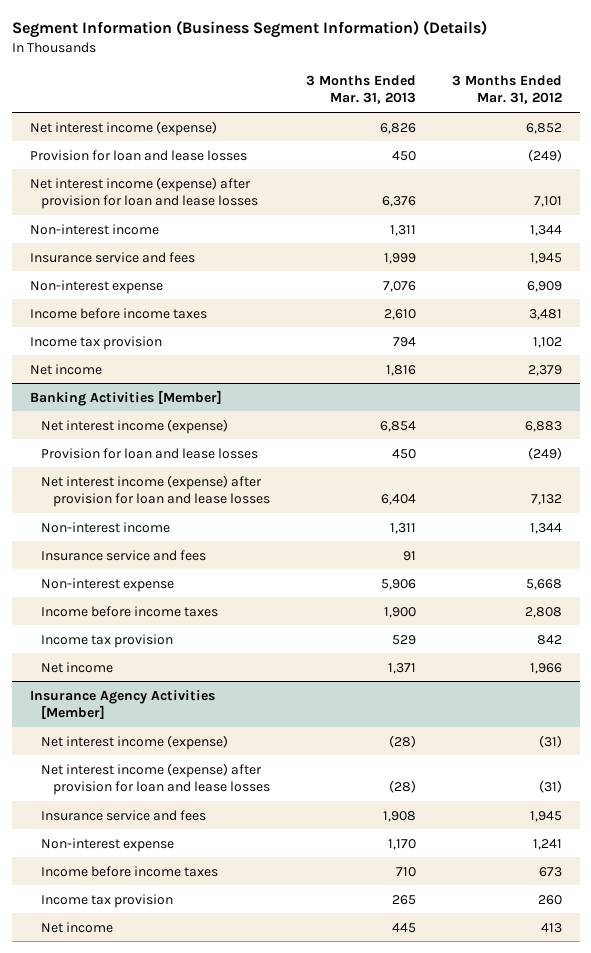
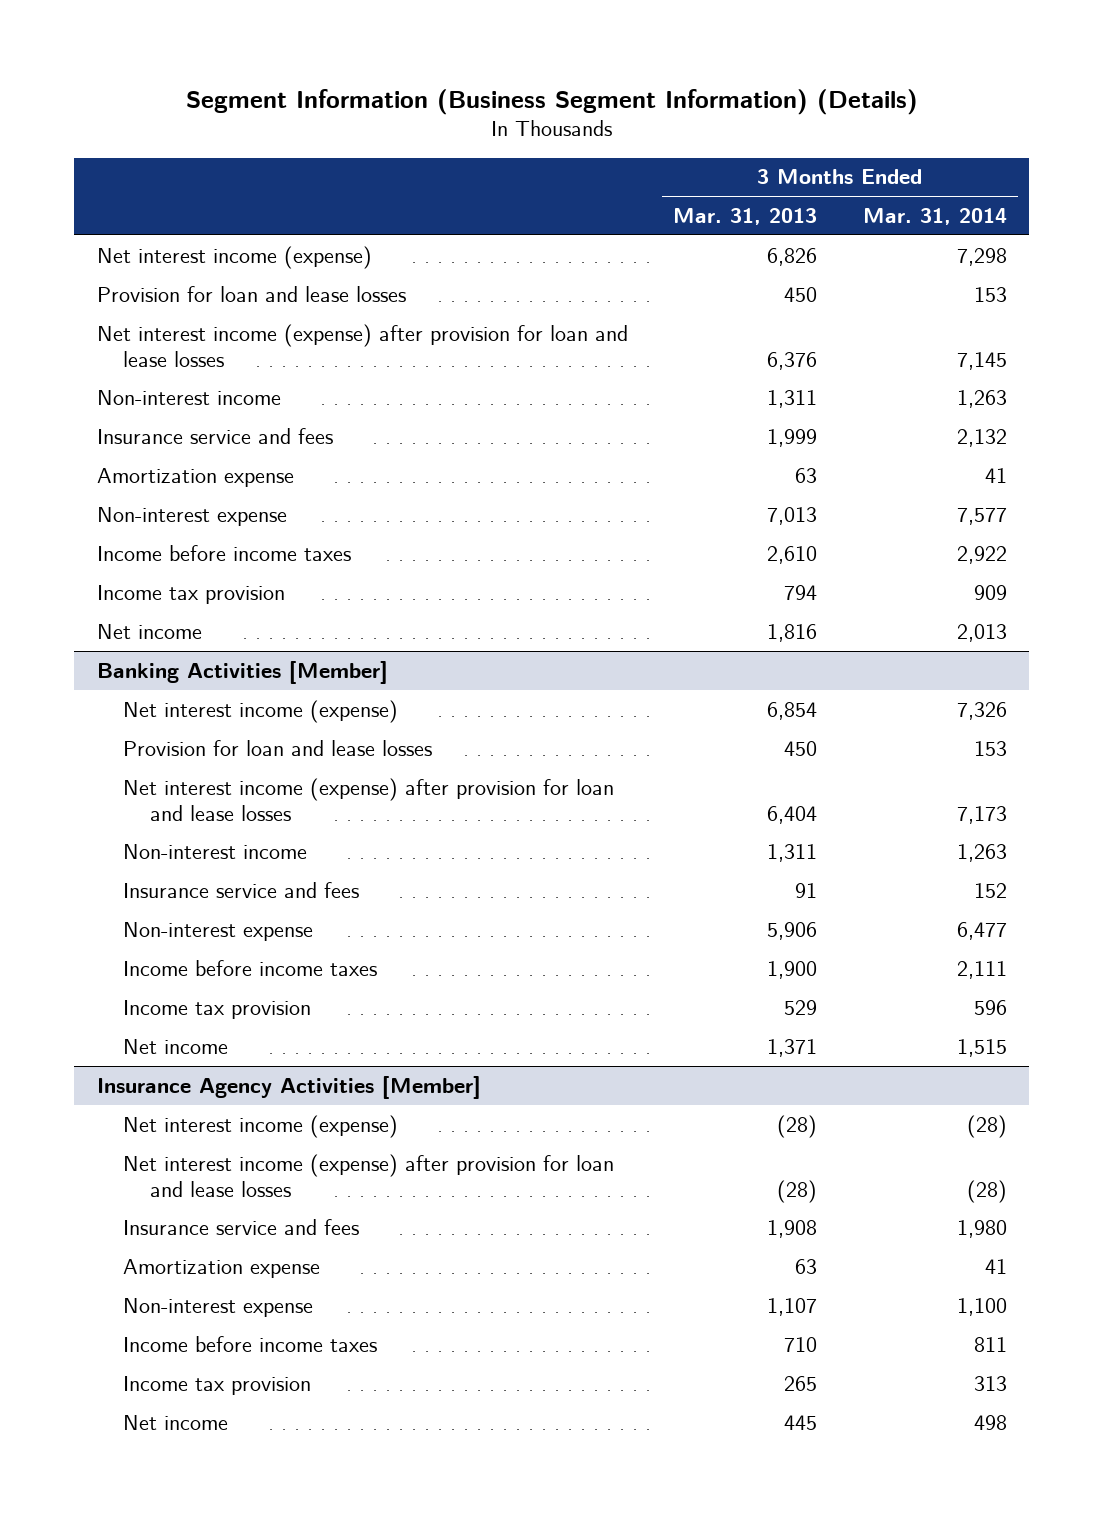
- | 3 Months Ended Mar. 31, 2013 | 3 Months Ended Mar. 31, 2012
+ | 3 Months Ended Mar. 31, 2013 | 3 Months Ended Mar. 31, 2014
- Non-interest expense | 7,076 | 6,909
+ Amortization expense | 63 | 41
+ Non-interest expense | 7,013 | 7,577
@ Insurance Agency Activities [Member]
- Non-interest expense | 1,170 | 1,241
+ Amortization expense | 63 | 41
+ Non-interest expense | 1,107 | 1,100

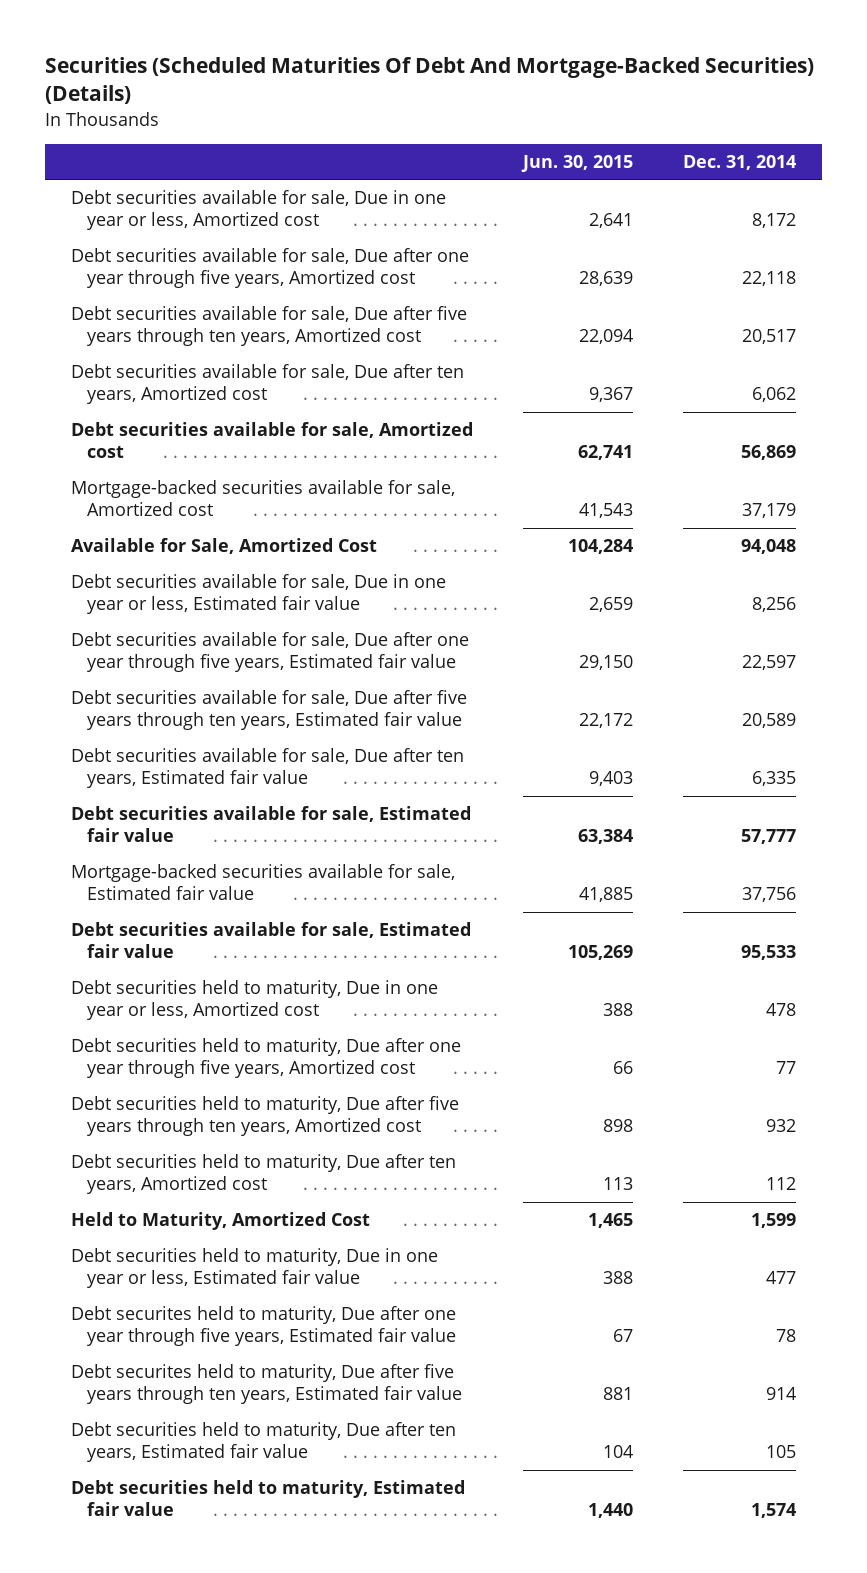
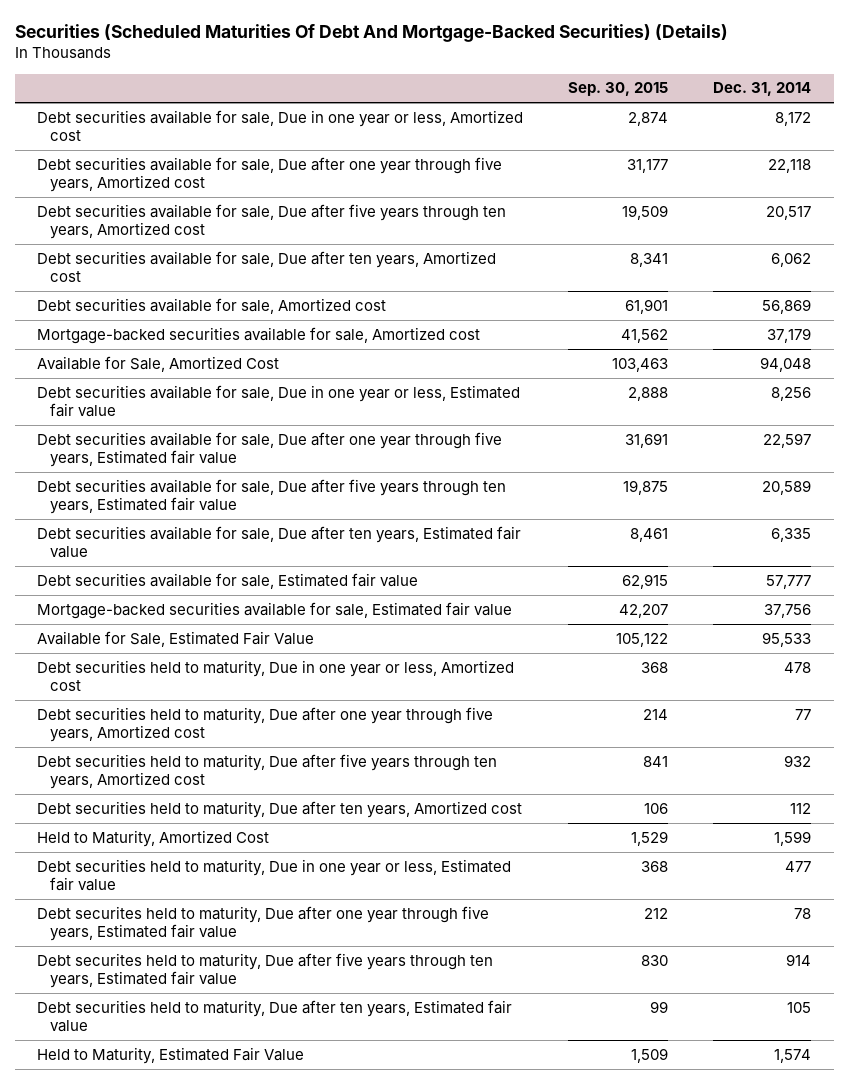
- | Jun. 30, 2015 | Dec. 31, 2014
+ | Sep. 30, 2015 | Dec. 31, 2014
- Debt securities available for sale, Estimated fair value | 105,269 | 95,533
+ Available for Sale, Estimated Fair Value | 105,122 | 95,533
- Debt securities held to maturity, Estimated fair value | 1,440 | 1,574
+ Held to Maturity, Estimated Fair Value | 1,509 | 1,574

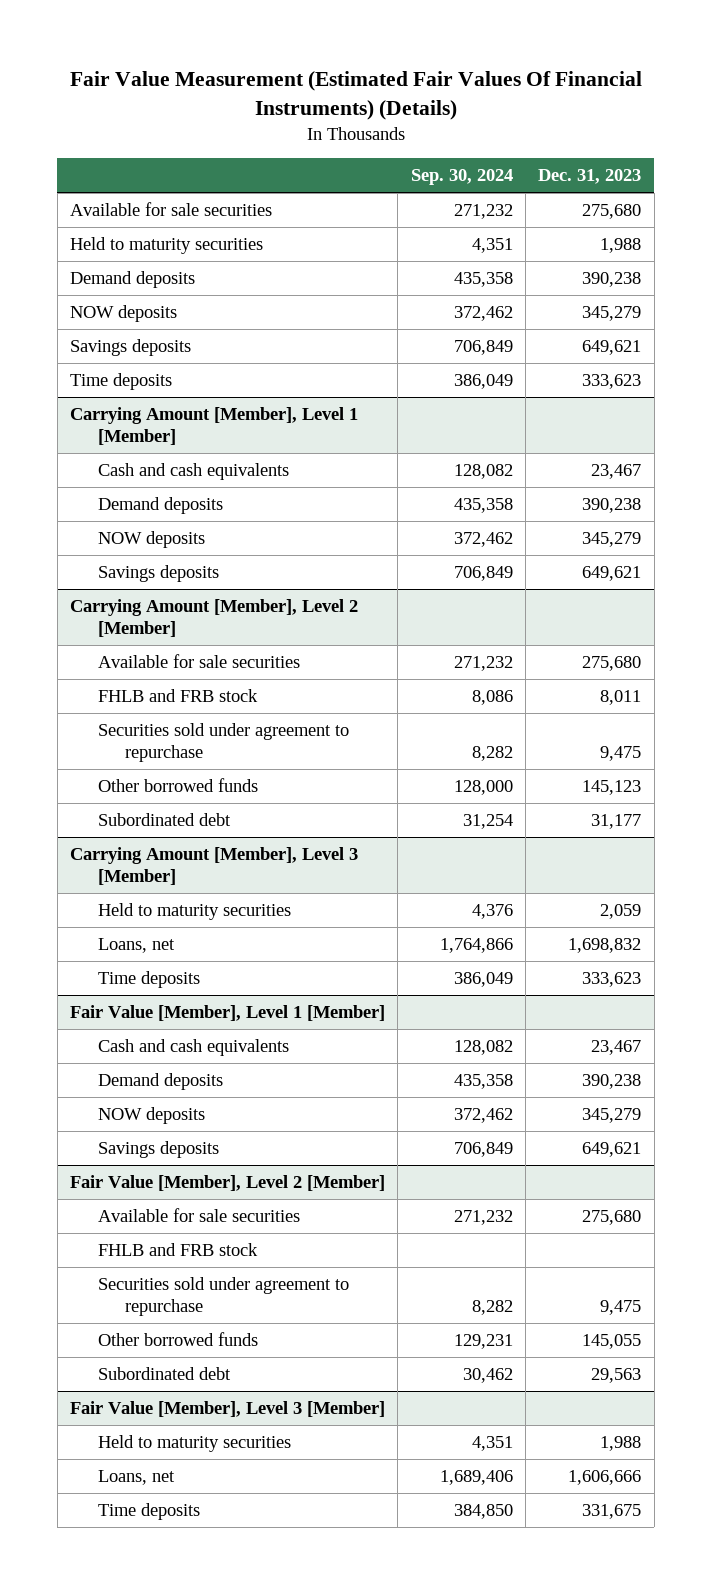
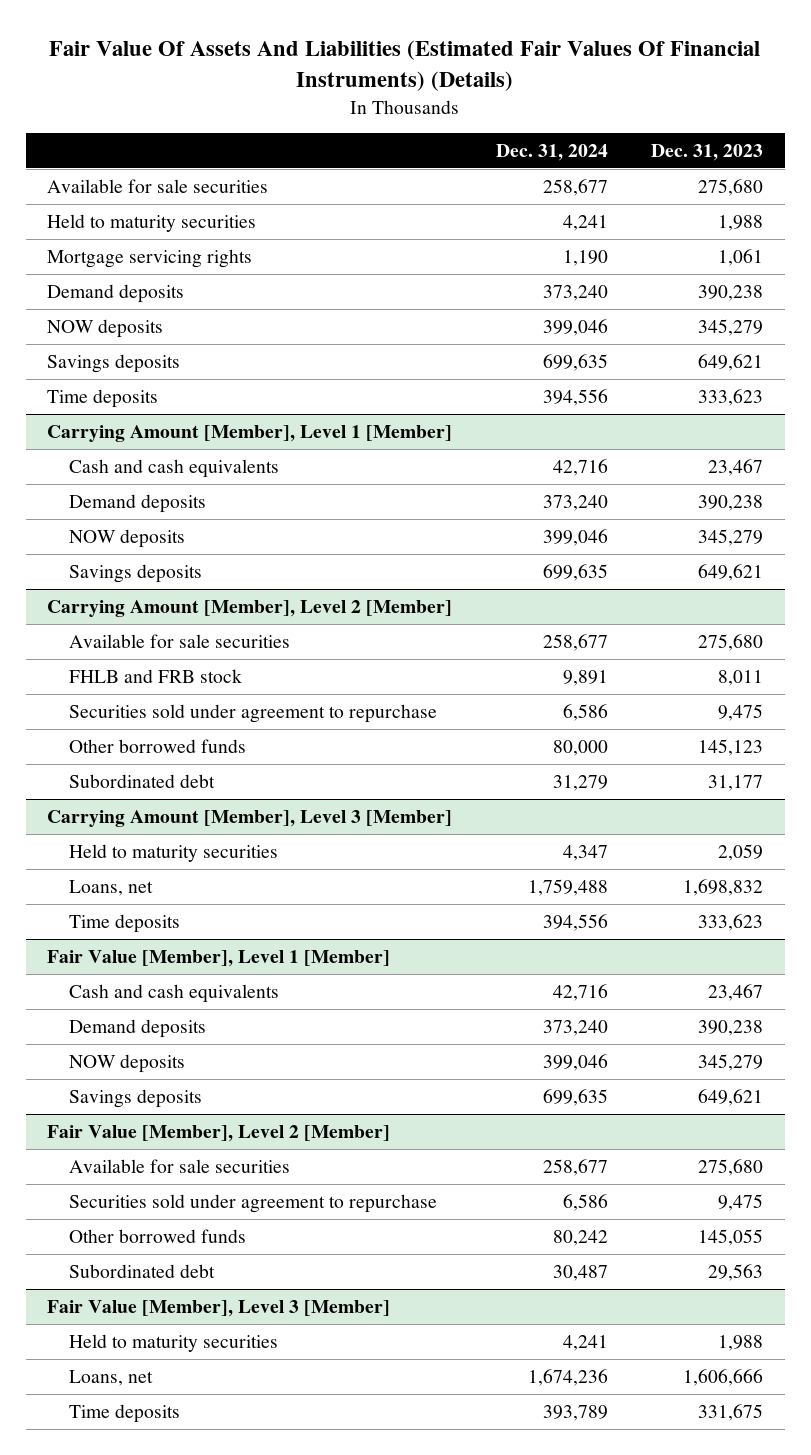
- Fair Value Measurement (Estimated Fair Values Of Financial Instruments) (Details)
+ Fair Value Of Assets And Liabilities (Estimated Fair Values Of Financial Instruments) (Details)
- | Sep. 30, 2024 | Dec. 31, 2023
+ | Dec. 31, 2024 | Dec. 31, 2023
+ Mortgage servicing rights | 1,190 | 1,061
@ Fair Value [Member], Level 2 [Member]
- FHLB and FRB stock

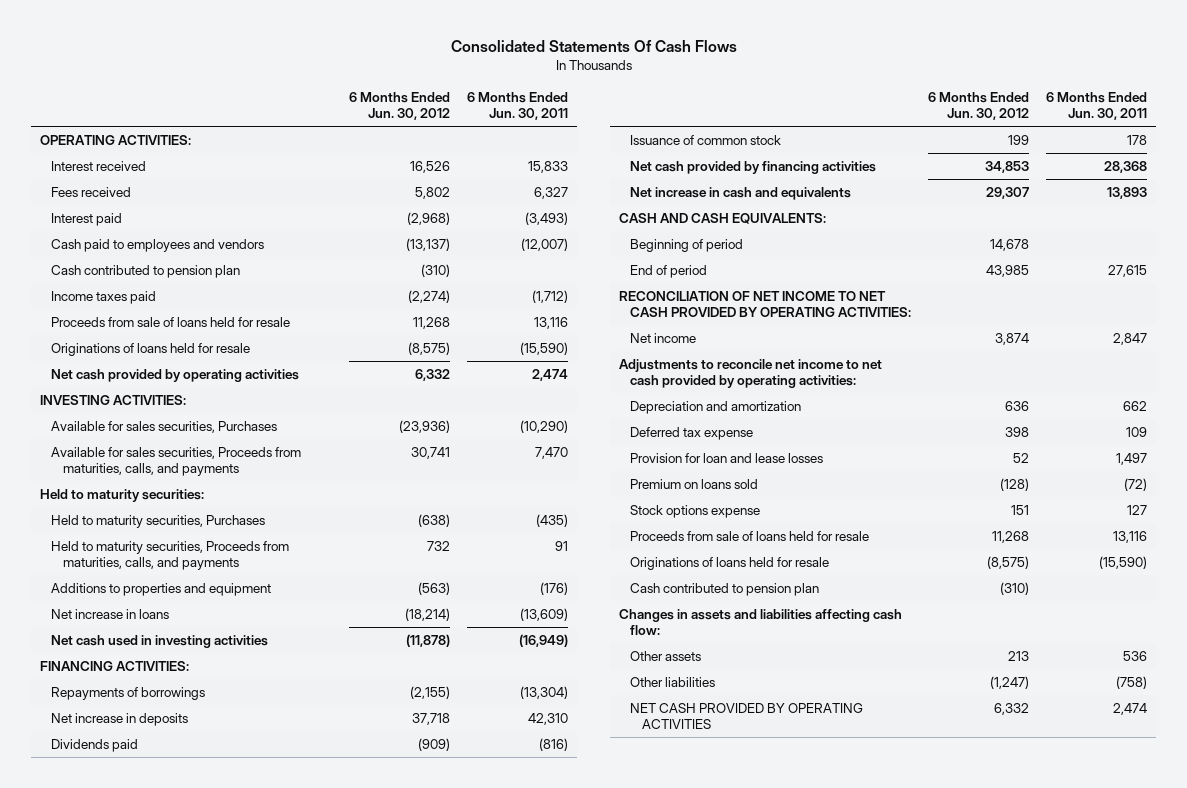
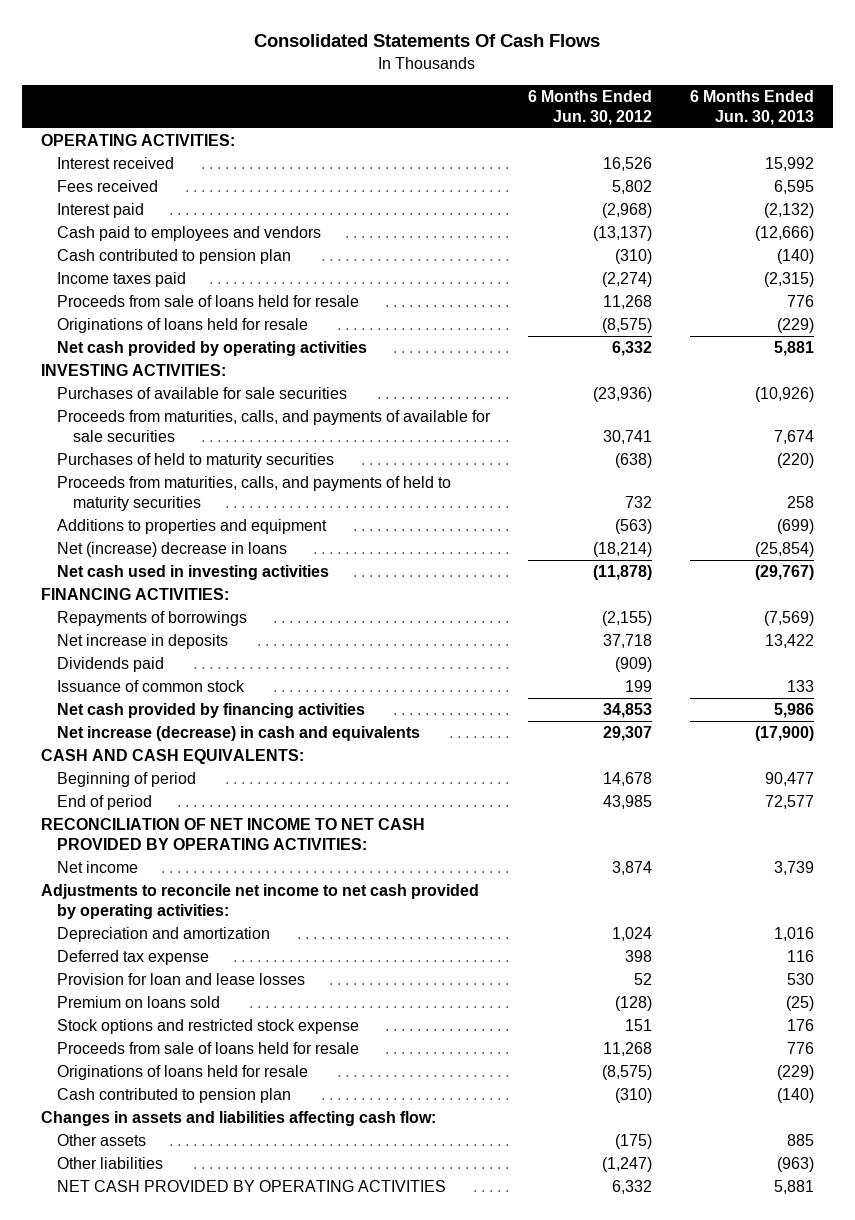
- | 6 Months Ended Jun. 30, 2012 | 6 Months Ended Jun. 30, 2011
+ | 6 Months Ended Jun. 30, 2012 | 6 Months Ended Jun. 30, 2013
- Available for sales securities, Purchases | (23,936) | (10,290)
- Available for sales securities, Proceeds from maturities, calls, and payments | 30,741 | 7,470
- Held to maturity securities:
- Held to maturity securities, Purchases | (638) | (435)
- Held to maturity securities, Proceeds from maturities, calls, and payments | 732 | 91
+ Purchases of available for sale securities | (23,936) | (10,926)
+ Proceeds from maturities, calls, and payments of available for sale securities | 30,741 | 7,674
+ Purchases of held to maturity securities | (638) | (220)
+ Proceeds from maturities, calls, and payments of held to maturity securities | 732 | 258
- Net increase in loans | (18,214) | (13,609)
+ Net (increase) decrease in loans | (18,214) | (25,854)
- Net increase in cash and equivalents | 29,307 | 13,893
+ Net increase (decrease) in cash and equivalents | 29,307 | (17,900)
- Depreciation and amortization | 636 | 662
+ Depreciation and amortization | 1,024 | 1,016
- Stock options expense | 151 | 127
+ Stock options and restricted stock expense | 151 | 176
- Other assets | 213 | 536
+ Other assets | (175) | 885

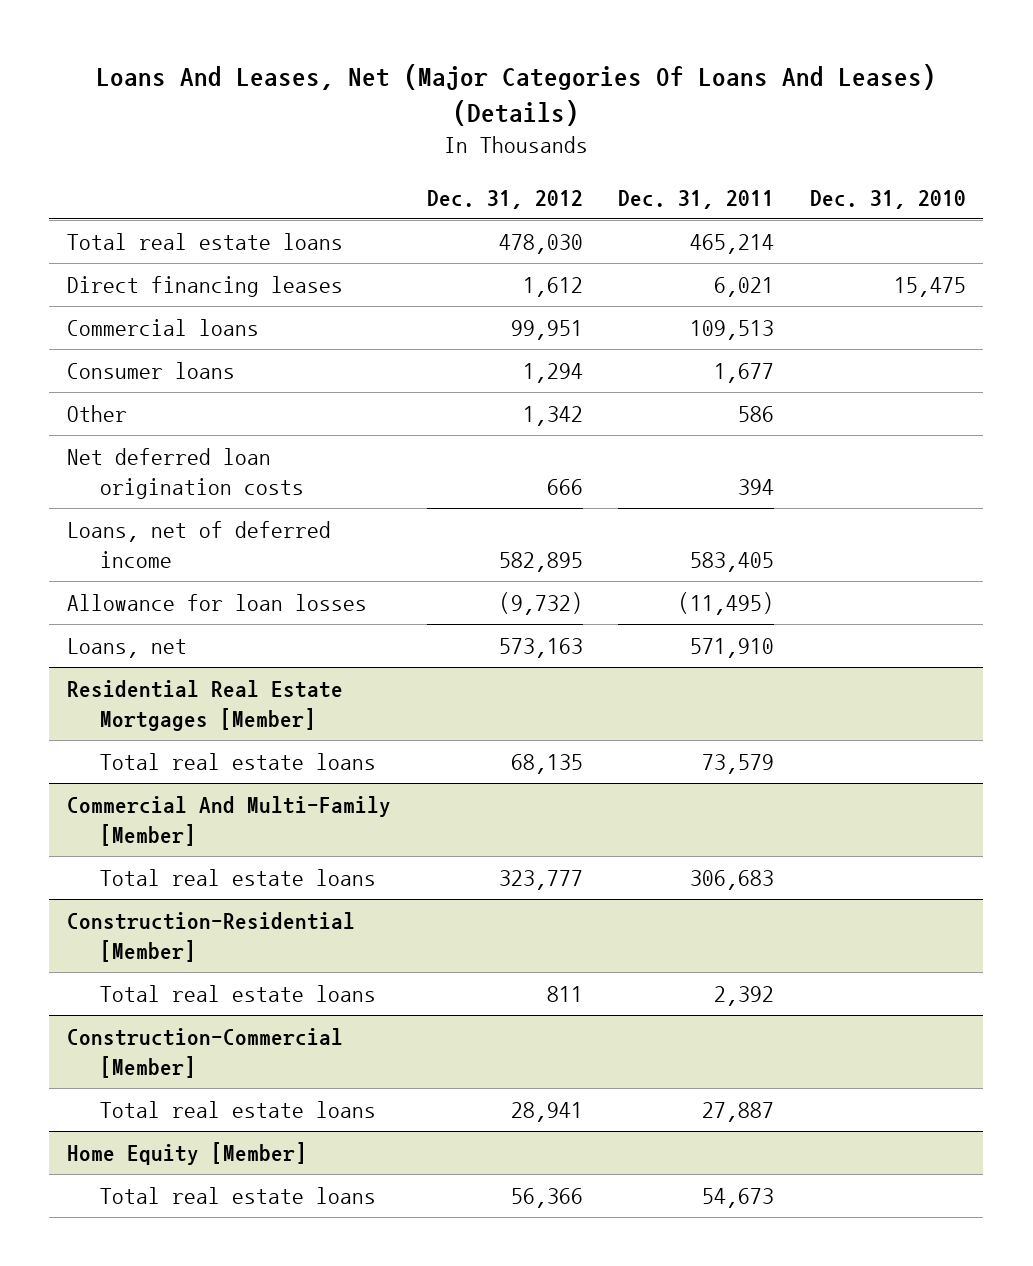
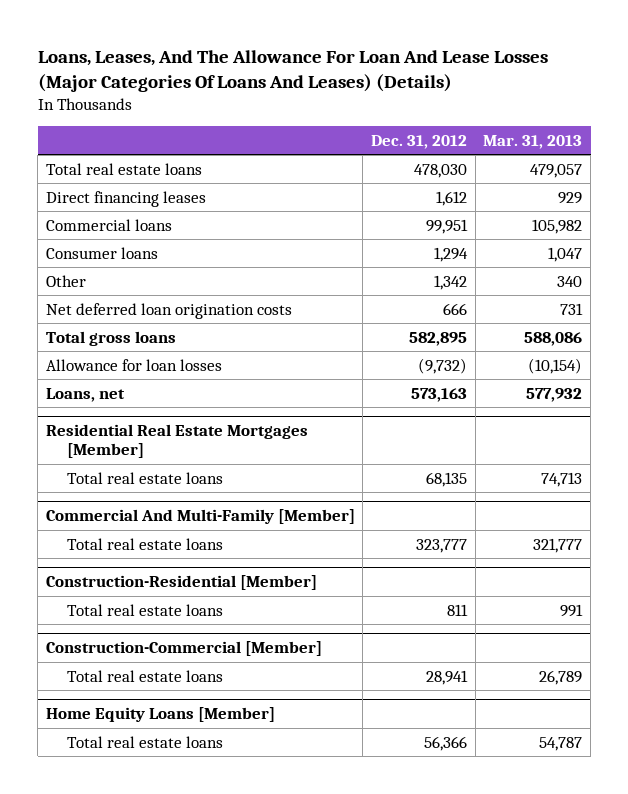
- Loans And Leases, Net (Major Categories Of Loans And Leases) (Details)
+ Loans, Leases, And The Allowance For Loan And Lease Losses (Major Categories Of Loans And Leases) (Details)
- | Dec. 31, 2012 | Dec. 31, 2011 | Dec. 31, 2010
+ | Dec. 31, 2012 | Mar. 31, 2013
- Loans, net of deferred income | 582,895 | 583,405 |
+ Total gross loans | 582,895 | 588,086
- Home Equity [Member]
+ Home Equity Loans [Member]

